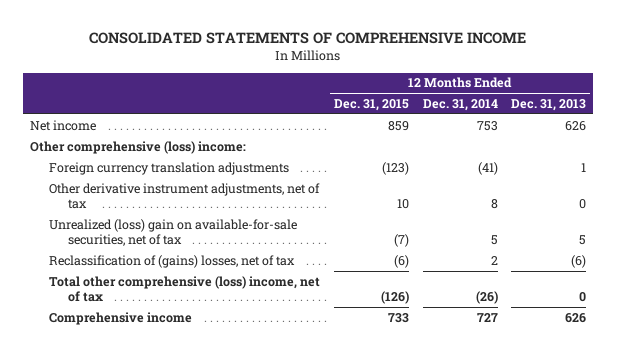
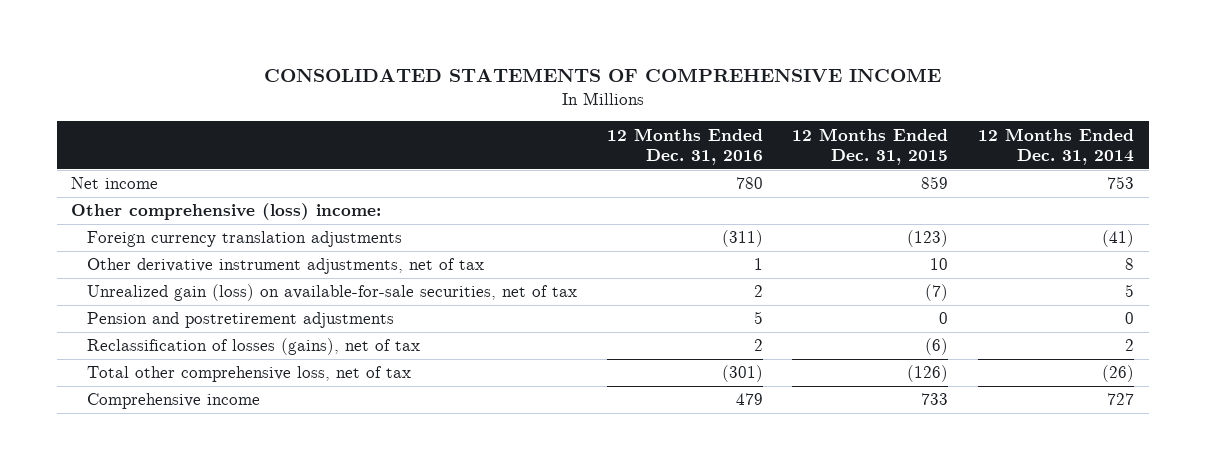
- | 12 Months Ended Dec. 31, 2015 | 12 Months Ended Dec. 31, 2014 | 12 Months Ended Dec. 31, 2013
+ | 12 Months Ended Dec. 31, 2016 | 12 Months Ended Dec. 31, 2015 | 12 Months Ended Dec. 31, 2014
- Unrealized (loss) gain on available-for-sale securities, net of tax | (7) | 5 | 5
- Reclassification of (gains) losses, net of tax | (6) | 2 | (6)
- Total other comprehensive (loss) income, net of tax | (126) | (26) | 0
+ Unrealized gain (loss) on available-for-sale securities, net of tax | 2 | (7) | 5
+ Pension and postretirement adjustments | 5 | 0 | 0
+ Reclassification of losses (gains), net of tax | 2 | (6) | 2
+ Total other comprehensive loss, net of tax | (301) | (126) | (26)

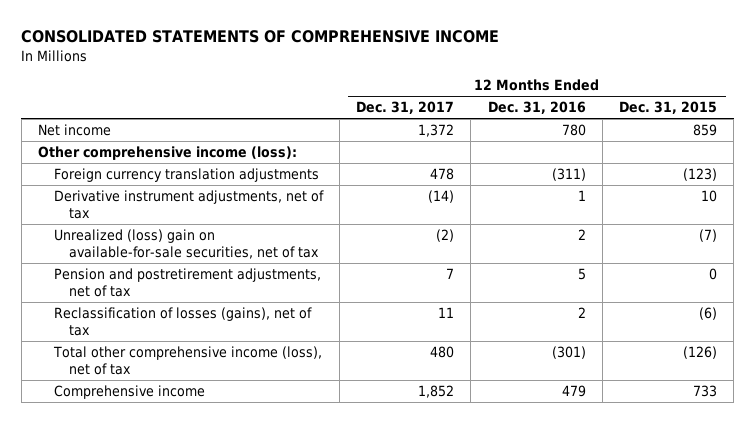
- | 12 Months Ended Dec. 31, 2016 | 12 Months Ended Dec. 31, 2015 | 12 Months Ended Dec. 31, 2014
+ | 12 Months Ended Dec. 31, 2017 | 12 Months Ended Dec. 31, 2016 | 12 Months Ended Dec. 31, 2015
- Other comprehensive (loss) income:
+ Other comprehensive income (loss):
- Other derivative instrument adjustments, net of tax | 1 | 10 | 8
- Unrealized gain (loss) on available-for-sale securities, net of tax | 2 | (7) | 5
- Pension and postretirement adjustments | 5 | 0 | 0
+ Derivative instrument adjustments, net of tax | (14) | 1 | 10
+ Unrealized (loss) gain on available-for-sale securities, net of tax | (2) | 2 | (7)
+ Pension and postretirement adjustments, net of tax | 7 | 5 | 0
- Total other comprehensive loss, net of tax | (301) | (126) | (26)
+ Total other comprehensive income (loss), net of tax | 480 | (301) | (126)

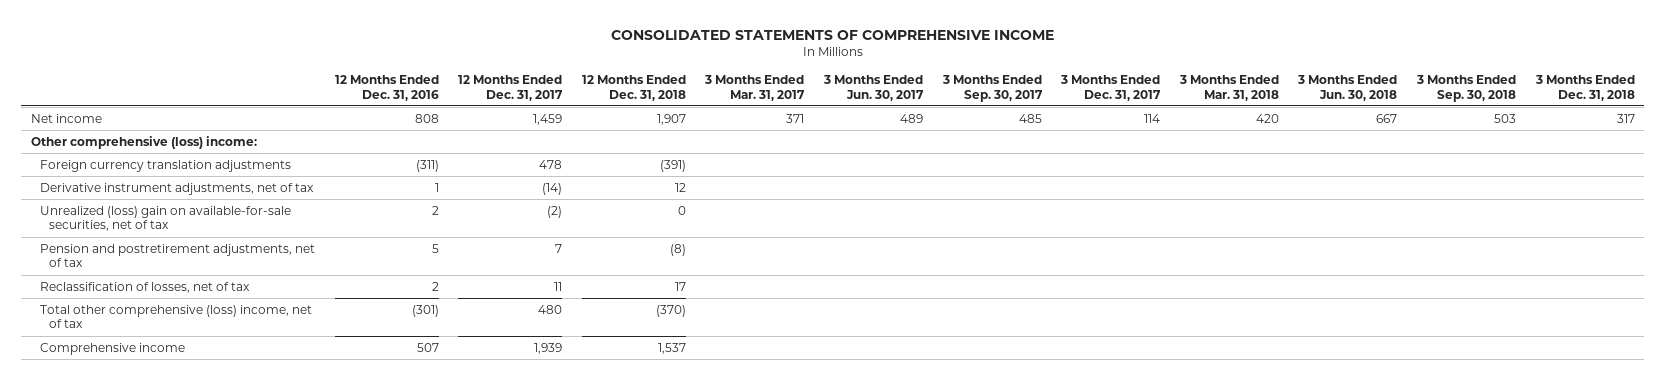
- | 12 Months Ended Dec. 31, 2017 | 12 Months Ended Dec. 31, 2016 | 12 Months Ended Dec. 31, 2015
+ | 12 Months Ended Dec. 31, 2016 | 12 Months Ended Dec. 31, 2017 | 12 Months Ended Dec. 31, 2018 | 3 Months Ended Mar. 31, 2017 | 3 Months Ended Jun. 30, 2017 | 3 Months Ended Sep. 30, 2017 | 3 Months Ended Dec. 31, 2017 | 3 Months Ended Mar. 31, 2018 | 3 Months Ended Jun. 30, 2018 | 3 Months Ended Sep. 30, 2018 | 3 Months Ended Dec. 31, 2018
- Net income | 1,372 | 780 | 859
- Other comprehensive income (loss):
+ Net income | 808 | 1,459 | 1,907 | 371 | 489 | 485 | 114 | 420 | 667 | 503 | 317
+ Other comprehensive (loss) income:
- Reclassification of losses (gains), net of tax | 11 | 2 | (6)
- Total other comprehensive income (loss), net of tax | 480 | (301) | (126)
- Comprehensive income | 1,852 | 479 | 733
+ Reclassification of losses, net of tax | 2 | 11 | 17 | | | | | | | |
+ Total other comprehensive (loss) income, net of tax | (301) | 480 | (370) | | | | | | | |
+ Comprehensive income | 507 | 1,939 | 1,537 | | | | | | | |

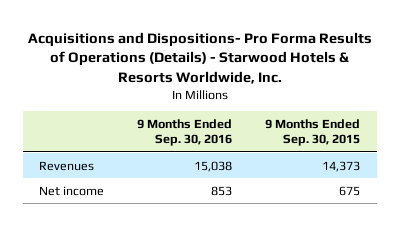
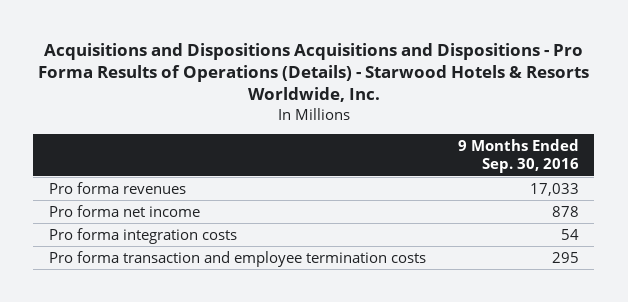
- Acquisitions and Dispositions- Pro Forma Results of Operations (Details) - Starwood Hotels & Resorts Worldwide, Inc.
+ Acquisitions and Dispositions Acquisitions and Dispositions - Pro Forma Results of Operations (Details) - Starwood Hotels & Resorts Worldwide, Inc.
- | 9 Months Ended Sep. 30, 2016 | 9 Months Ended Sep. 30, 2015
+ | 9 Months Ended Sep. 30, 2016
- Revenues | 15,038 | 14,373
- Net income | 853 | 675
+ Pro forma revenues | 17,033
+ Pro forma net income | 878
+ Pro forma integration costs | 54
+ Pro forma transaction and employee termination costs | 295

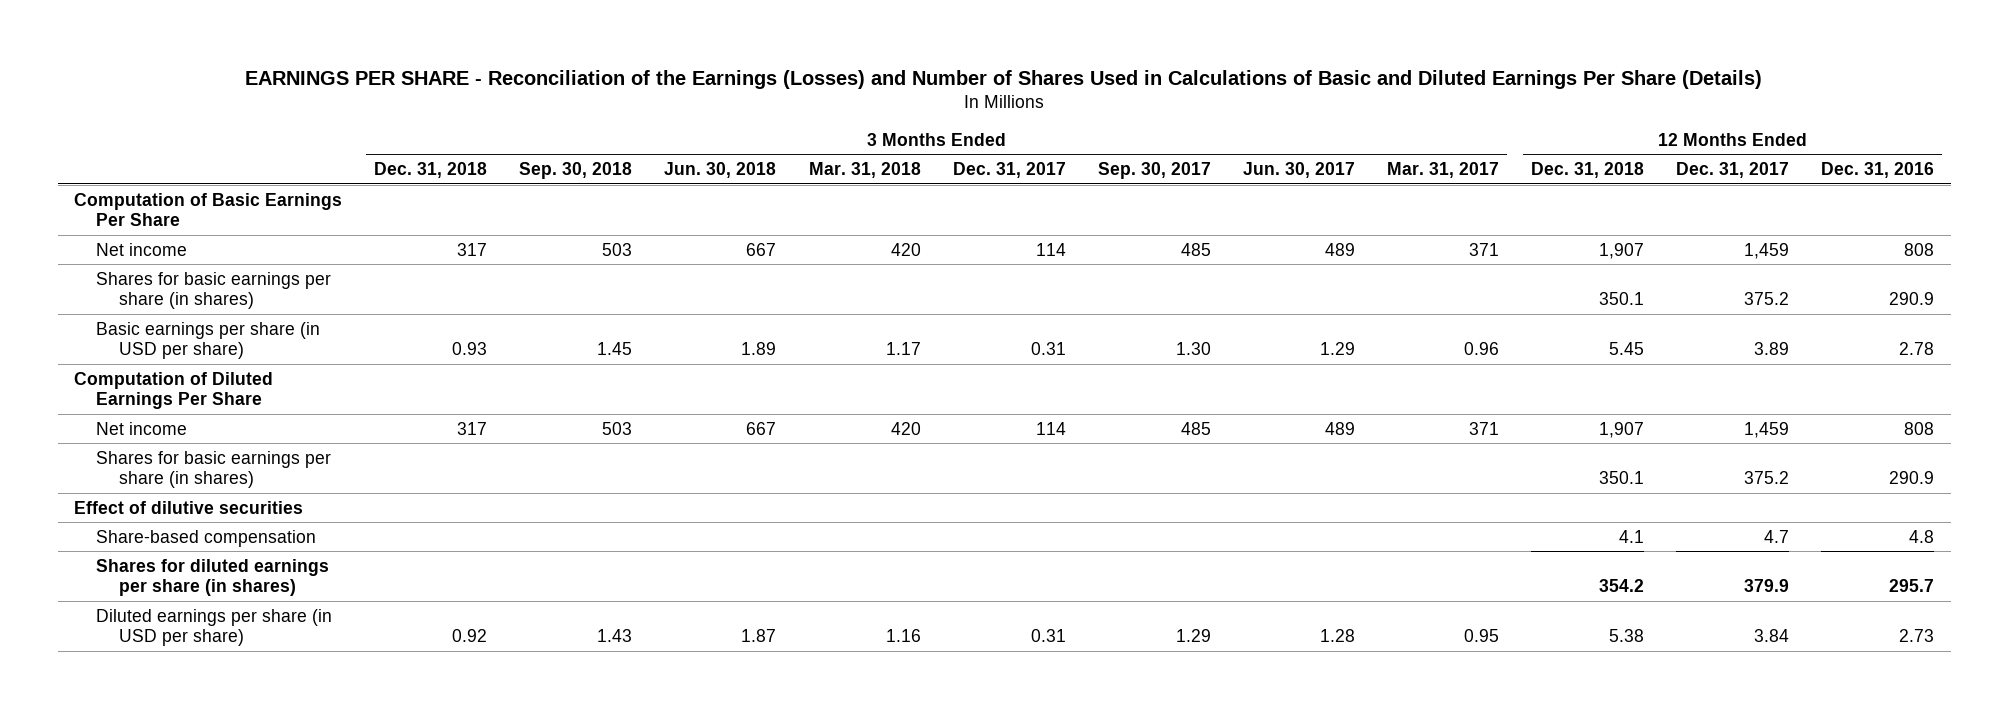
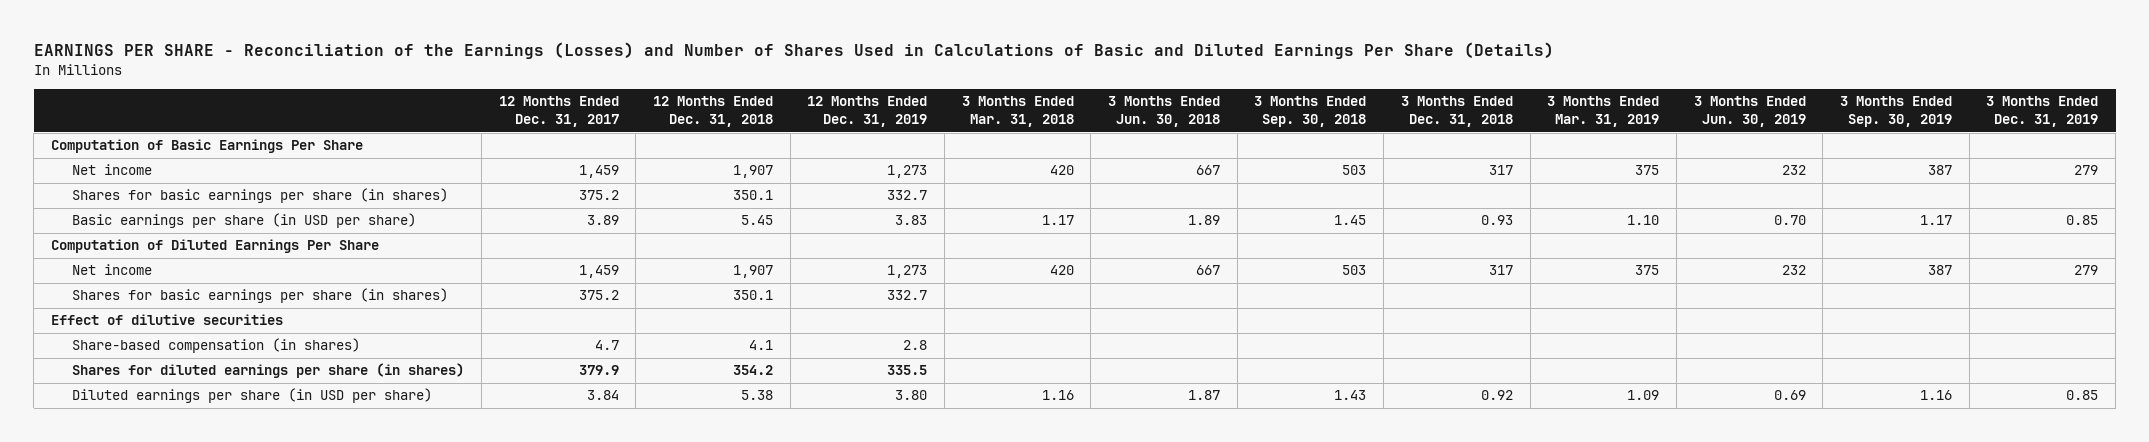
- | 3 Months Ended Dec. 31, 2018 | 3 Months Ended Sep. 30, 2018 | 3 Months Ended Jun. 30, 2018 | 3 Months Ended Mar. 31, 2018 | 3 Months Ended Dec. 31, 2017 | 3 Months Ended Sep. 30, 2017 | 3 Months Ended Jun. 30, 2017 | 3 Months Ended Mar. 31, 2017 | 12 Months Ended Dec. 31, 2018 | 12 Months Ended Dec. 31, 2017 | 12 Months Ended Dec. 31, 2016
+ | 12 Months Ended Dec. 31, 2017 | 12 Months Ended Dec. 31, 2018 | 12 Months Ended Dec. 31, 2019 | 3 Months Ended Mar. 31, 2018 | 3 Months Ended Jun. 30, 2018 | 3 Months Ended Sep. 30, 2018 | 3 Months Ended Dec. 31, 2018 | 3 Months Ended Mar. 31, 2019 | 3 Months Ended Jun. 30, 2019 | 3 Months Ended Sep. 30, 2019 | 3 Months Ended Dec. 31, 2019
- Share-based compensation | | | | | | | | | 4.1 | 4.7 | 4.8
+ Share-based compensation (in shares) | 4.7 | 4.1 | 2.8 | | | | | | | |

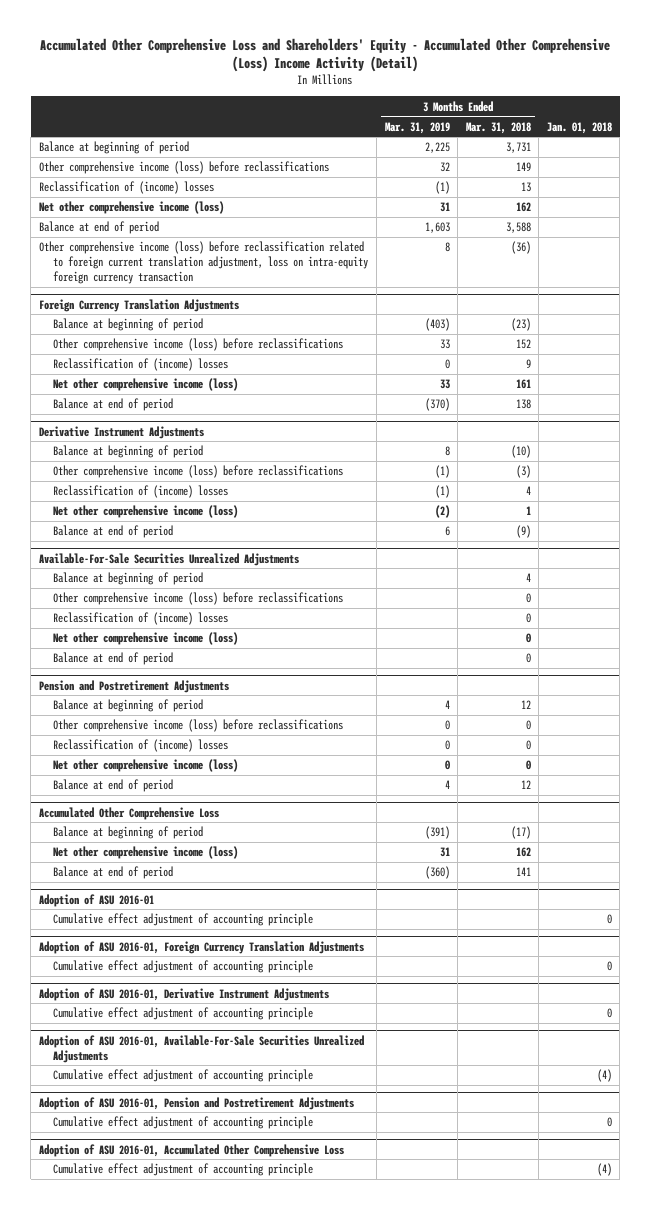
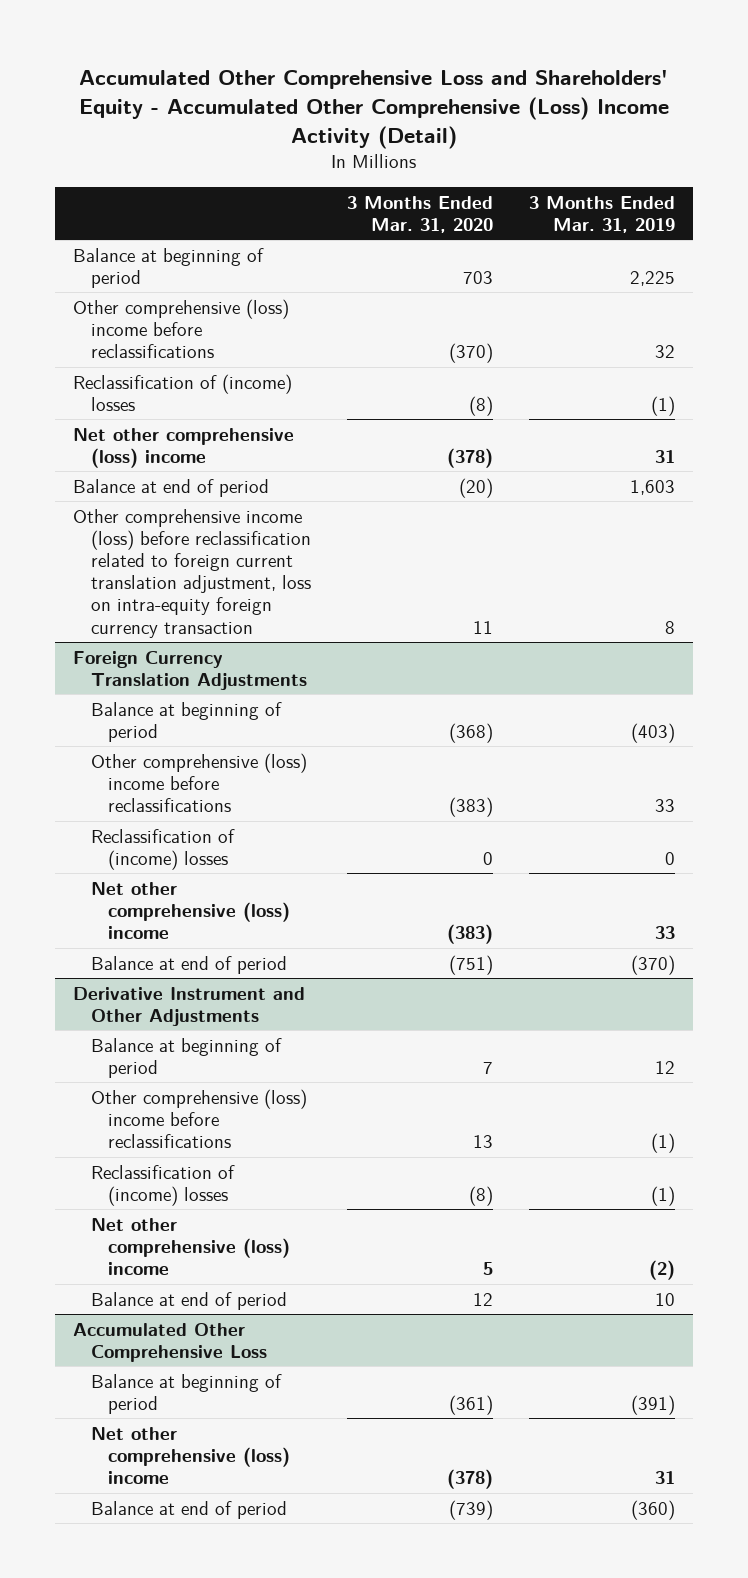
- | 3 Months Ended Mar. 31, 2019 | 3 Months Ended Mar. 31, 2018 | Jan. 01, 2018
+ | 3 Months Ended Mar. 31, 2020 | 3 Months Ended Mar. 31, 2019
- Other comprehensive income (loss) before reclassifications | 32 | 149 |
+ Other comprehensive (loss) income before reclassifications | (370) | 32
- Net other comprehensive income (loss) | 31 | 162 |
+ Net other comprehensive (loss) income | (378) | 31
@ Foreign Currency Translation Adjustments
- Other comprehensive income (loss) before reclassifications | 33 | 152 |
+ Other comprehensive (loss) income before reclassifications | (383) | 33
- Net other comprehensive income (loss) | 33 | 161 |
+ Net other comprehensive (loss) income | (383) | 33
- Derivative Instrument Adjustments
- Balance at beginning of period | 8 | (10) |
- Other comprehensive income (loss) before reclassifications | (1) | (3) |
+ Derivative Instrument and Other Adjustments
+ Balance at beginning of period | 7 | 12
+ Other comprehensive (loss) income before reclassifications | 13 | (1)
- Net other comprehensive income (loss) | (2) | 1 |
- Balance at end of period | 6 | (9) |
- Available-For-Sale Securities Unrealized Adjustments
- Balance at beginning of period | | 4 |
- Other comprehensive income (loss) before reclassifications | | 0 |
- Reclassification of (income) losses | | 0 |
- Net other comprehensive income (loss) | | 0 |
- Balance at end of period | | 0 |
- Pension and Postretirement Adjustments
- Balance at beginning of period | 4 | 12 |
- Other comprehensive income (loss) before reclassifications | 0 | 0 |
- Reclassification of (income) losses | 0 | 0 |
- Net other comprehensive income (loss) | 0 | 0 |
- Balance at end of period | 4 | 12 |
+ Net other comprehensive (loss) income | 5 | (2)
+ Balance at end of period | 12 | 10
@ Accumulated Other Comprehensive Loss
- Net other comprehensive income (loss) | 31 | 162 |
+ Net other comprehensive (loss) income | (378) | 31
- Adoption of ASU 2016-01
- Cumulative effect adjustment of accounting principle | | | 0
- Adoption of ASU 2016-01, Foreign Currency Translation Adjustments
- Cumulative effect adjustment of accounting principle | | | 0
- Adoption of ASU 2016-01, Derivative Instrument Adjustments
- Cumulative effect adjustment of accounting principle | | | 0
- Adoption of ASU 2016-01, Available-For-Sale Securities Unrealized Adjustments
- Cumulative effect adjustment of accounting principle | | | (4)
- Adoption of ASU 2016-01, Pension and Postretirement Adjustments
- Cumulative effect adjustment of accounting principle | | | 0
- Adoption of ASU 2016-01, Accumulated Other Comprehensive Loss
- Cumulative effect adjustment of accounting principle | | | (4)

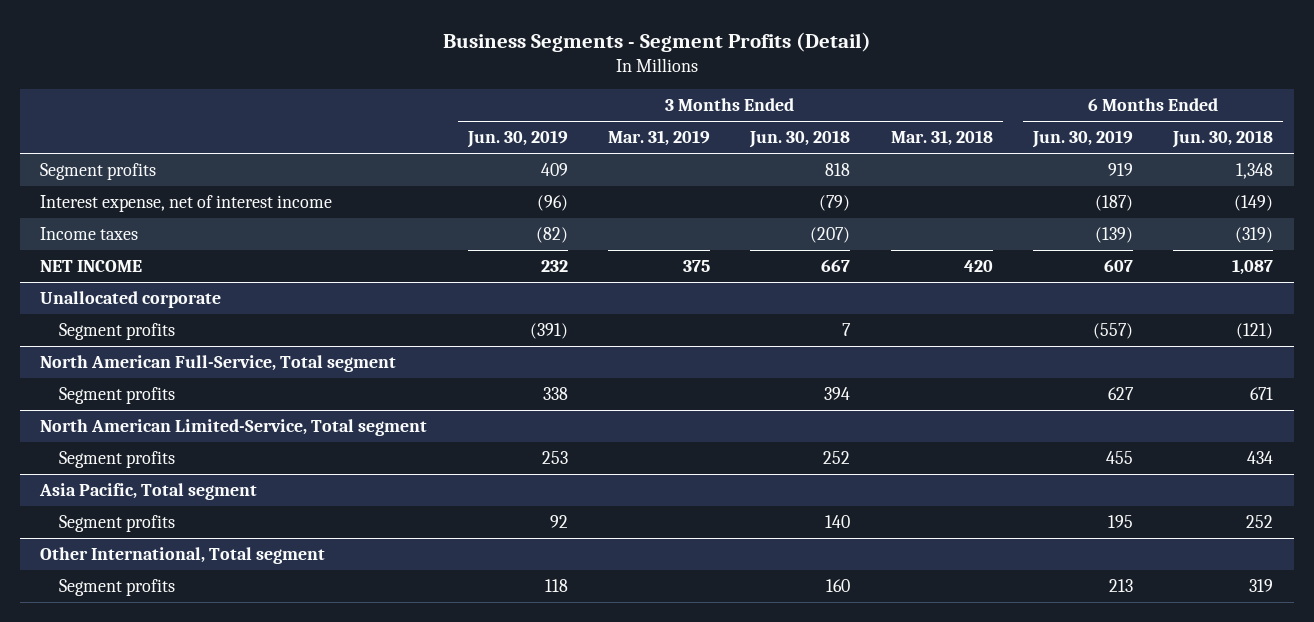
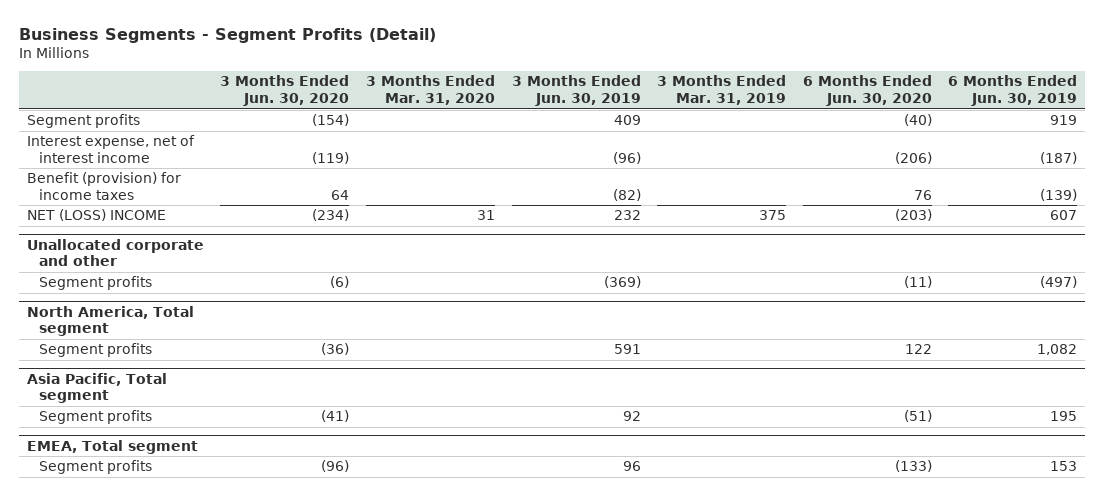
- | 3 Months Ended Jun. 30, 2019 | 3 Months Ended Mar. 31, 2019 | 3 Months Ended Jun. 30, 2018 | 3 Months Ended Mar. 31, 2018 | 6 Months Ended Jun. 30, 2019 | 6 Months Ended Jun. 30, 2018
+ | 3 Months Ended Jun. 30, 2020 | 3 Months Ended Mar. 31, 2020 | 3 Months Ended Jun. 30, 2019 | 3 Months Ended Mar. 31, 2019 | 6 Months Ended Jun. 30, 2020 | 6 Months Ended Jun. 30, 2019
- Income taxes | (82) | | (207) | | (139) | (319)
- NET INCOME | 232 | 375 | 667 | 420 | 607 | 1,087
- Unallocated corporate
- Segment profits | (391) | | 7 | | (557) | (121)
- North American Full-Service, Total segment
- Segment profits | 338 | | 394 | | 627 | 671
- North American Limited-Service, Total segment
- Segment profits | 253 | | 252 | | 455 | 434
+ Benefit (provision) for income taxes | 64 | | (82) | | 76 | (139)
+ NET (LOSS) INCOME | (234) | 31 | 232 | 375 | (203) | 607
+ Unallocated corporate and other
+ Segment profits | (6) | | (369) | | (11) | (497)
+ North America, Total segment
+ Segment profits | (36) | | 591 | | 122 | 1,082
- Other International, Total segment
- Segment profits | 118 | | 160 | | 213 | 319
+ EMEA, Total segment
+ Segment profits | (96) | | 96 | | (133) | 153

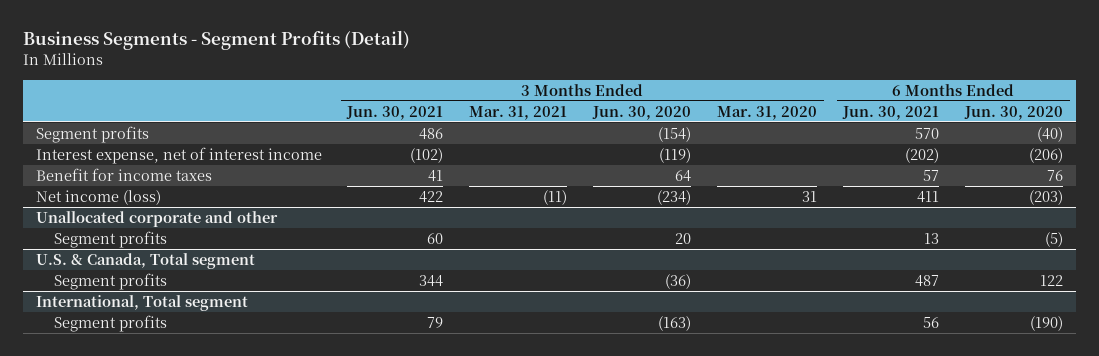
- | 3 Months Ended Jun. 30, 2020 | 3 Months Ended Mar. 31, 2020 | 3 Months Ended Jun. 30, 2019 | 3 Months Ended Mar. 31, 2019 | 6 Months Ended Jun. 30, 2020 | 6 Months Ended Jun. 30, 2019
+ | 3 Months Ended Jun. 30, 2021 | 3 Months Ended Mar. 31, 2021 | 3 Months Ended Jun. 30, 2020 | 3 Months Ended Mar. 31, 2020 | 6 Months Ended Jun. 30, 2021 | 6 Months Ended Jun. 30, 2020
- Benefit (provision) for income taxes | 64 | | (82) | | 76 | (139)
- NET (LOSS) INCOME | (234) | 31 | 232 | 375 | (203) | 607
+ Benefit for income taxes | 41 | | 64 | | 57 | 76
+ Net income (loss) | 422 | (11) | (234) | 31 | 411 | (203)
@ Unallocated corporate and other
- Segment profits | (6) | | (369) | | (11) | (497)
- North America, Total segment
@ Unallocated corporate and other
+ Segment profits | 60 | | 20 | | 13 | (5)
+ U.S. & Canada, Total segment
- Asia Pacific, Total segment
- Segment profits | (41) | | 92 | | (51) | 195
- EMEA, Total segment
- Segment profits | (96) | | 96 | | (133) | 153
+ International, Total segment
+ Segment profits | 79 | | (163) | | 56 | (190)

